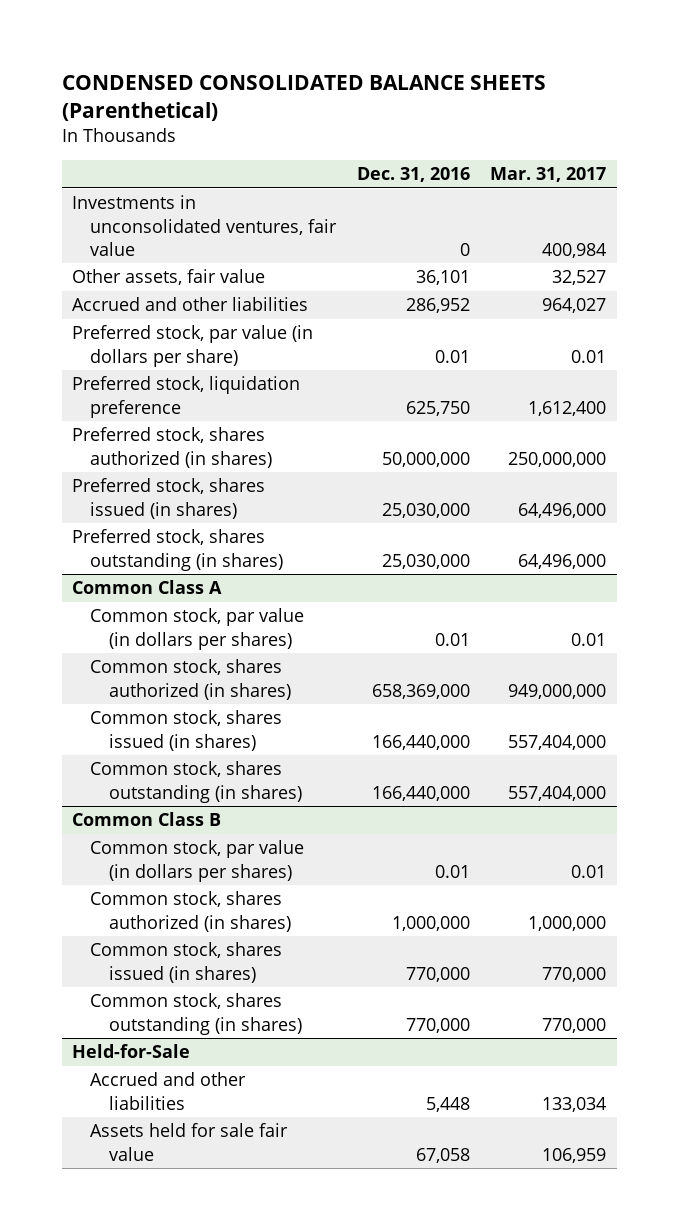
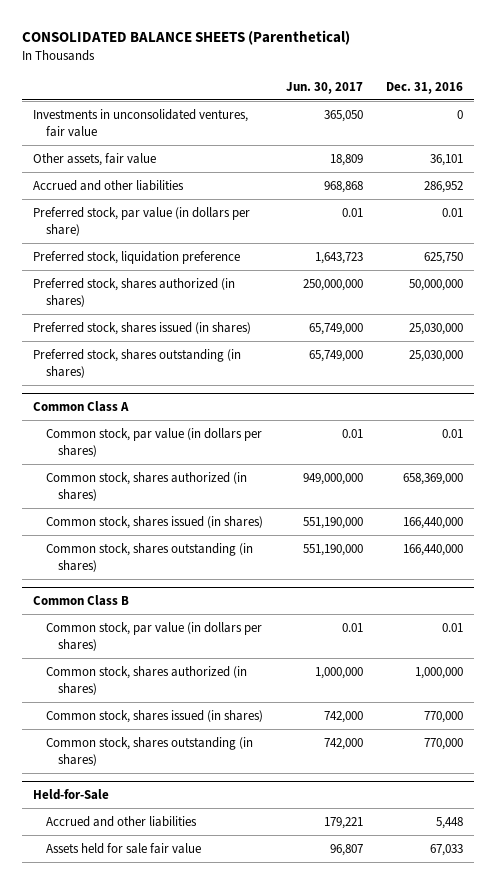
- CONDENSED CONSOLIDATED BALANCE SHEETS (Parenthetical)
+ CONSOLIDATED BALANCE SHEETS (Parenthetical)
- | Dec. 31, 2016 | Mar. 31, 2017
+ | Jun. 30, 2017 | Dec. 31, 2016
@ Held-for-Sale
- Assets held for sale fair value | 67,058 | 106,959
+ Assets held for sale fair value | 96,807 | 67,033

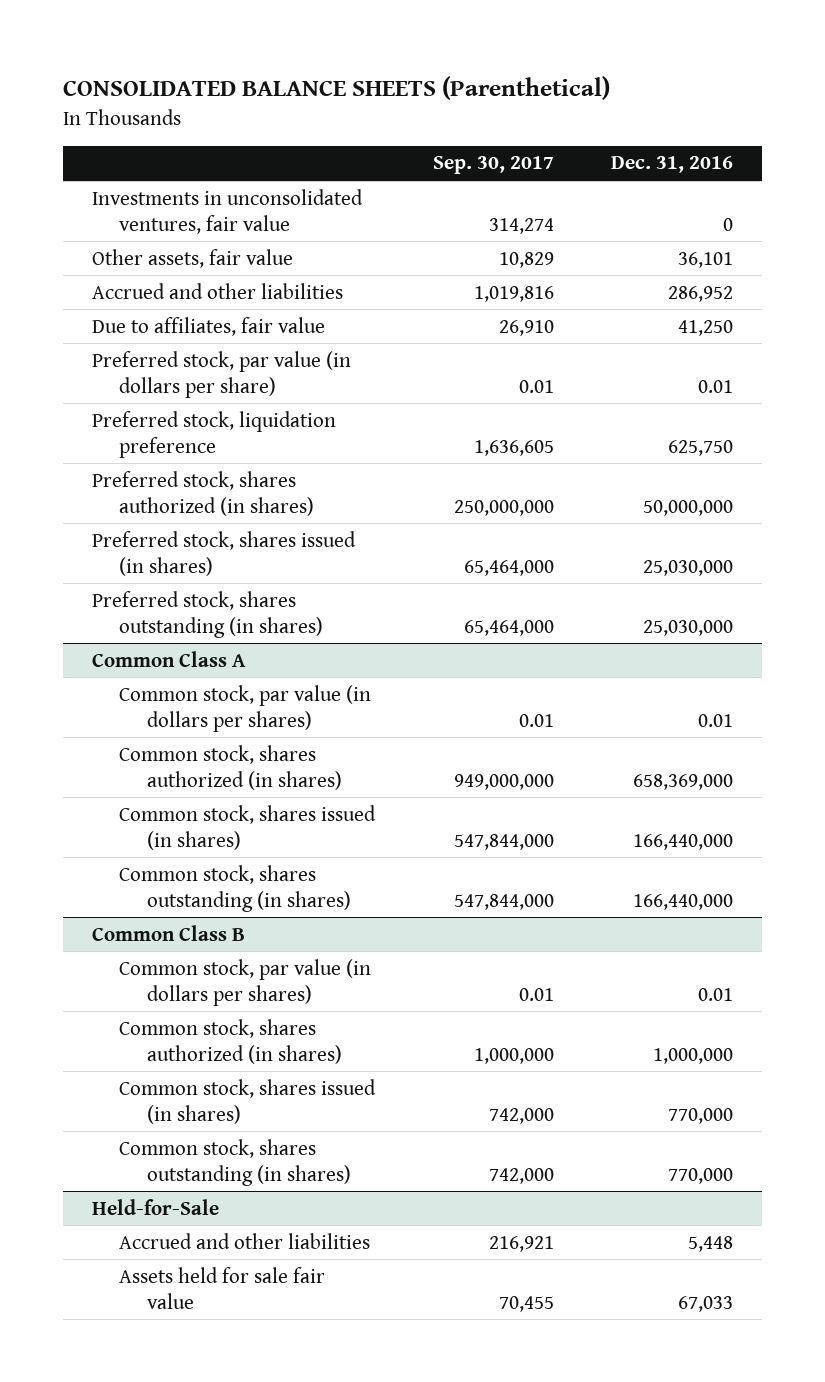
- | Jun. 30, 2017 | Dec. 31, 2016
+ | Sep. 30, 2017 | Dec. 31, 2016
+ Due to affiliates, fair value | 26,910 | 41,250

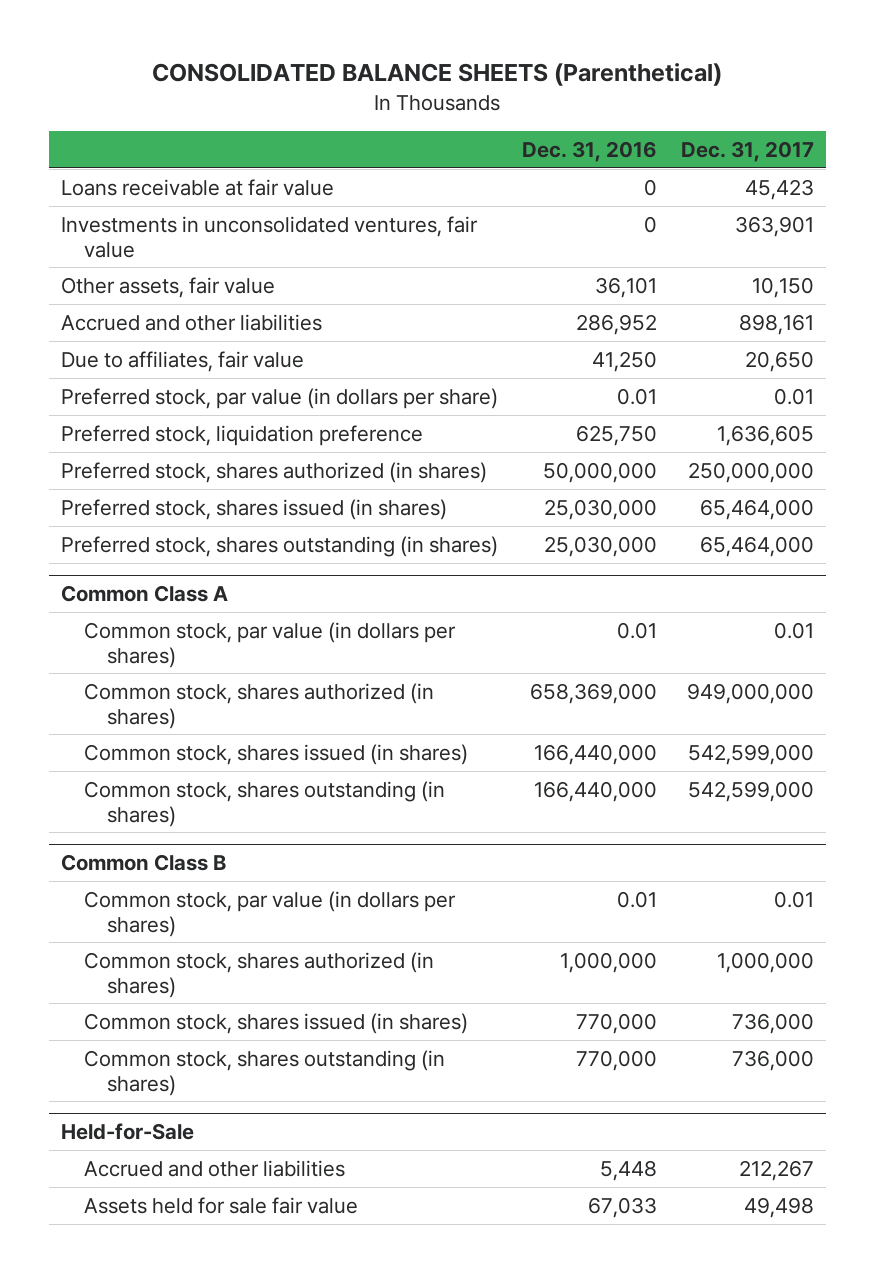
- | Sep. 30, 2017 | Dec. 31, 2016
+ | Dec. 31, 2016 | Dec. 31, 2017
+ Loans receivable at fair value | 0 | 45,423

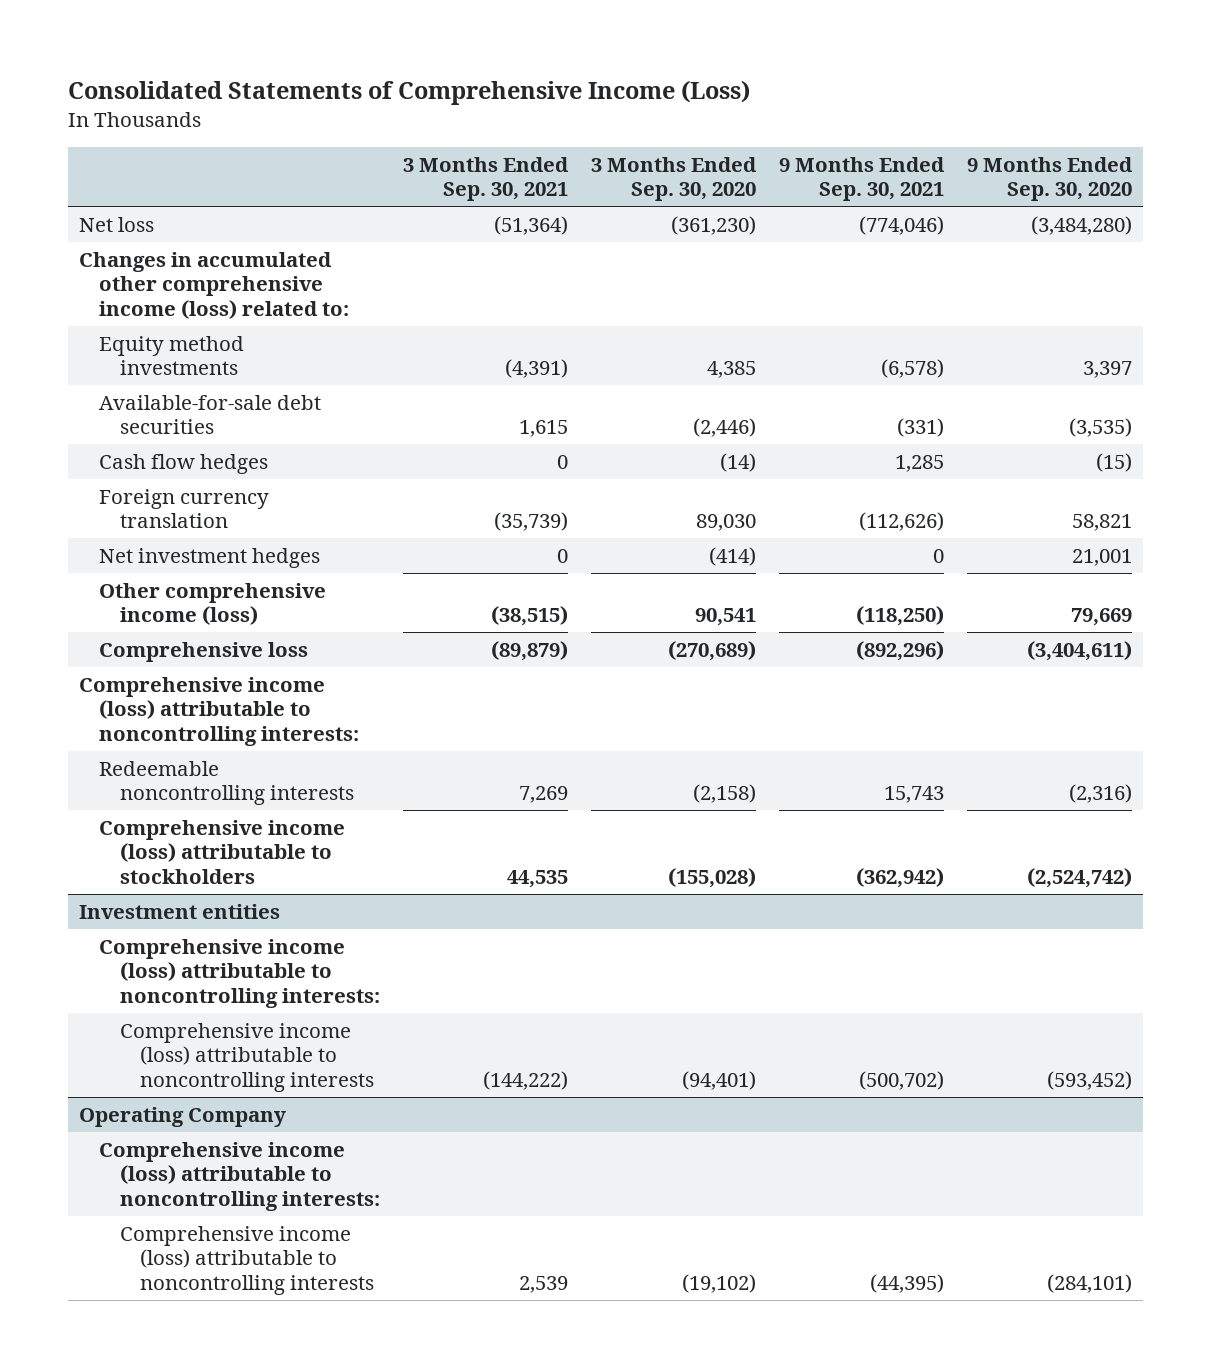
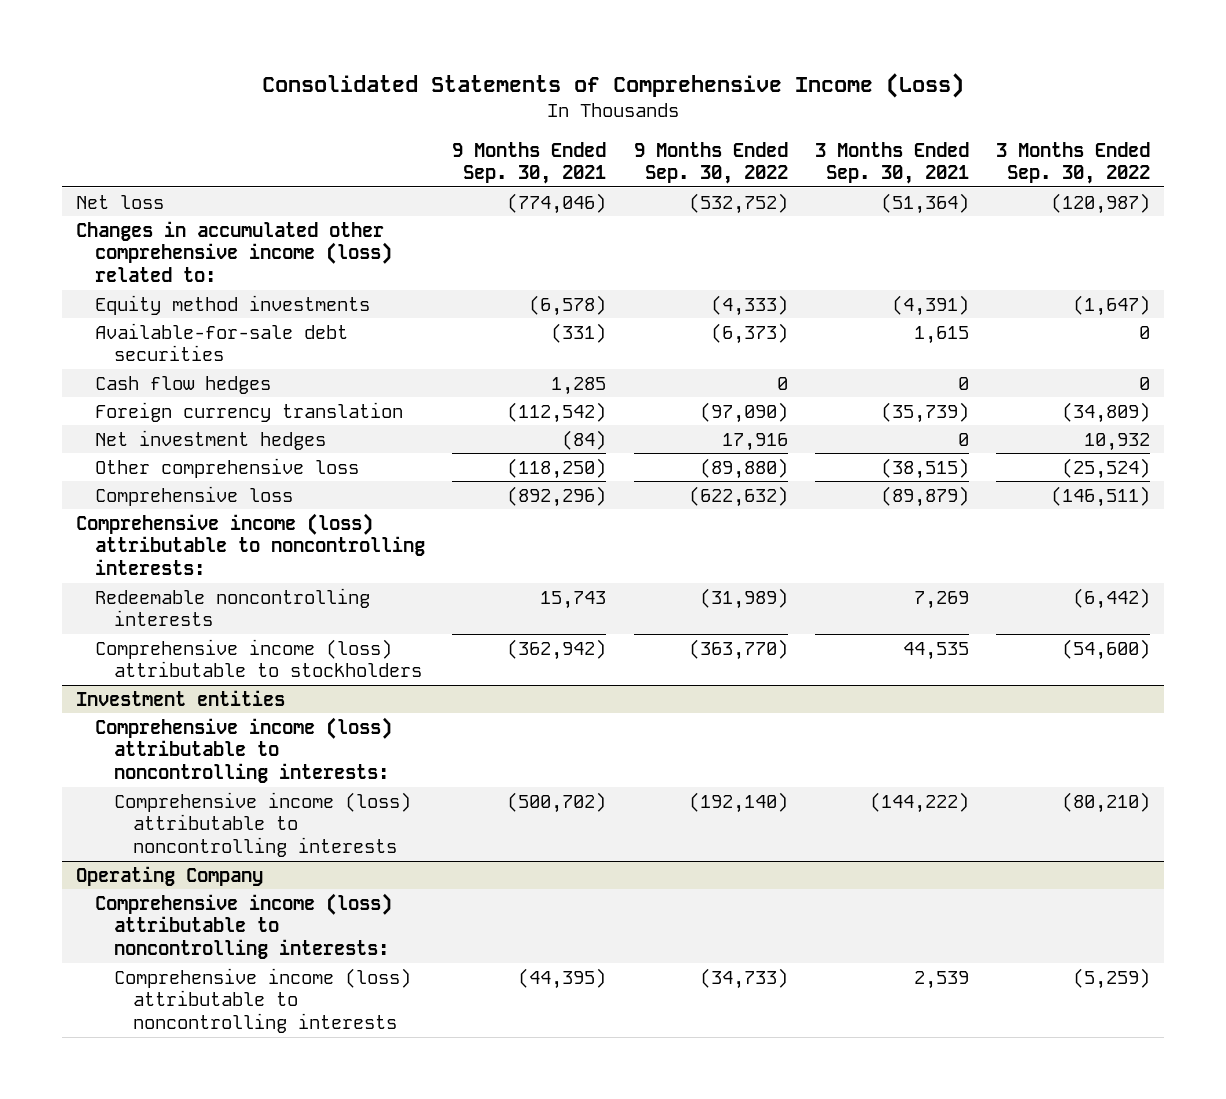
- | 3 Months Ended Sep. 30, 2021 | 3 Months Ended Sep. 30, 2020 | 9 Months Ended Sep. 30, 2021 | 9 Months Ended Sep. 30, 2020
+ | 9 Months Ended Sep. 30, 2021 | 9 Months Ended Sep. 30, 2022 | 3 Months Ended Sep. 30, 2021 | 3 Months Ended Sep. 30, 2022
- Foreign currency translation | (35,739) | 89,030 | (112,626) | 58,821
- Net investment hedges | 0 | (414) | 0 | 21,001
- Other comprehensive income (loss) | (38,515) | 90,541 | (118,250) | 79,669
+ Foreign currency translation | (112,542) | (97,090) | (35,739) | (34,809)
+ Net investment hedges | (84) | 17,916 | 0 | 10,932
+ Other comprehensive loss | (118,250) | (89,880) | (38,515) | (25,524)

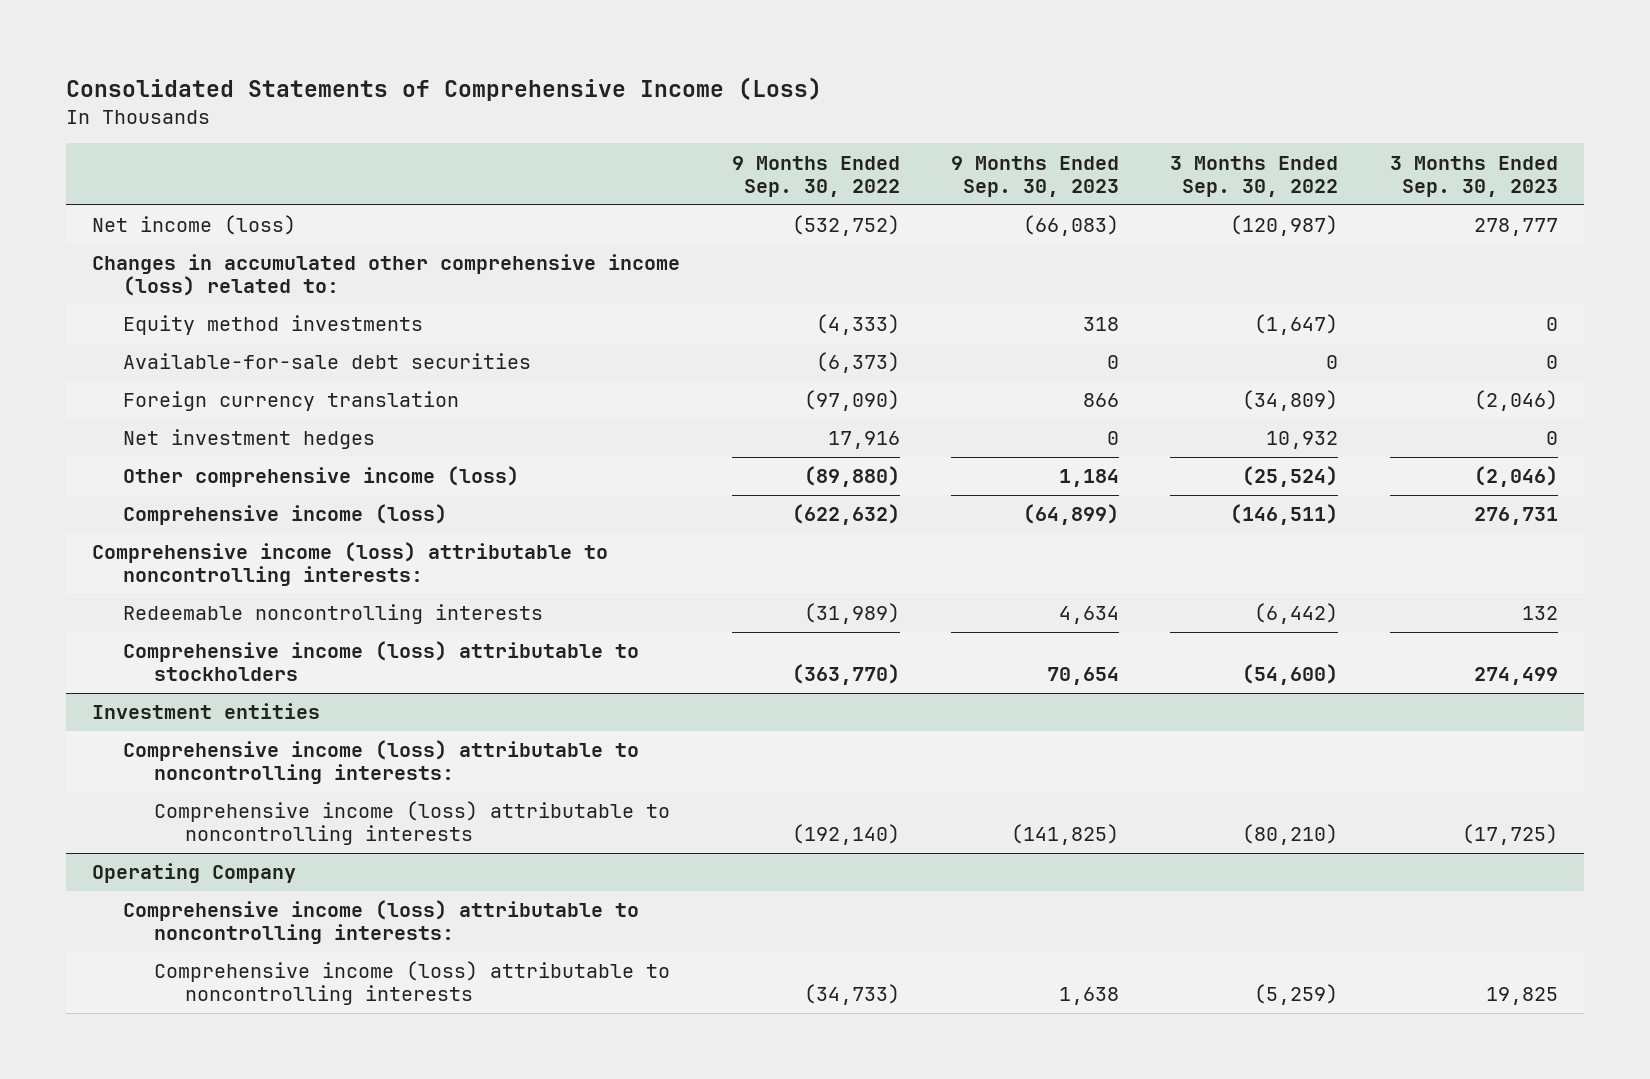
- | 9 Months Ended Sep. 30, 2021 | 9 Months Ended Sep. 30, 2022 | 3 Months Ended Sep. 30, 2021 | 3 Months Ended Sep. 30, 2022
+ | 9 Months Ended Sep. 30, 2022 | 9 Months Ended Sep. 30, 2023 | 3 Months Ended Sep. 30, 2022 | 3 Months Ended Sep. 30, 2023
- Net loss | (774,046) | (532,752) | (51,364) | (120,987)
+ Net income (loss) | (532,752) | (66,083) | (120,987) | 278,777
- Cash flow hedges | 1,285 | 0 | 0 | 0
- Other comprehensive loss | (118,250) | (89,880) | (38,515) | (25,524)
- Comprehensive loss | (892,296) | (622,632) | (89,879) | (146,511)
+ Other comprehensive income (loss) | (89,880) | 1,184 | (25,524) | (2,046)
+ Comprehensive income (loss) | (622,632) | (64,899) | (146,511) | 276,731

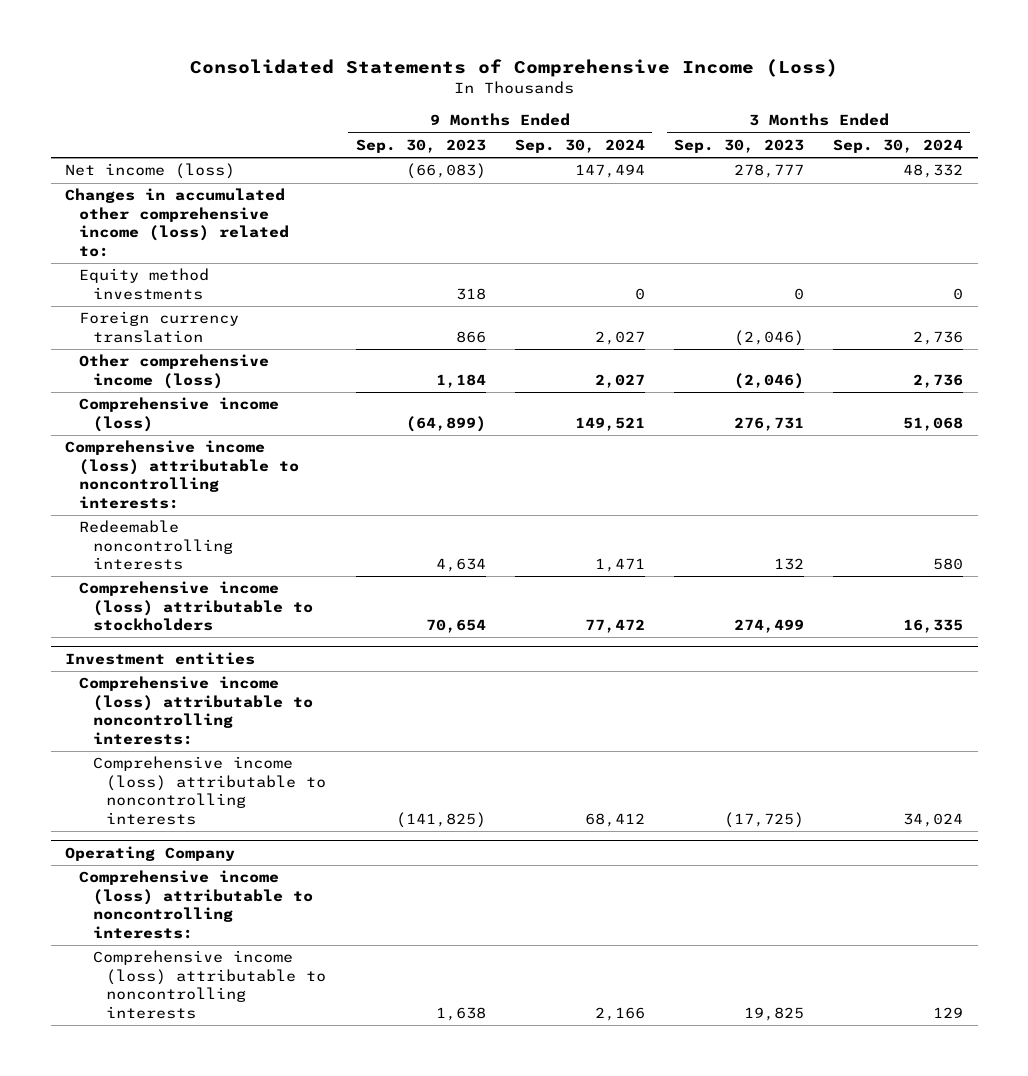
- | 9 Months Ended Sep. 30, 2022 | 9 Months Ended Sep. 30, 2023 | 3 Months Ended Sep. 30, 2022 | 3 Months Ended Sep. 30, 2023
+ | 9 Months Ended Sep. 30, 2023 | 9 Months Ended Sep. 30, 2024 | 3 Months Ended Sep. 30, 2023 | 3 Months Ended Sep. 30, 2024
- Available-for-sale debt securities | (6,373) | 0 | 0 | 0
- Net investment hedges | 17,916 | 0 | 10,932 | 0

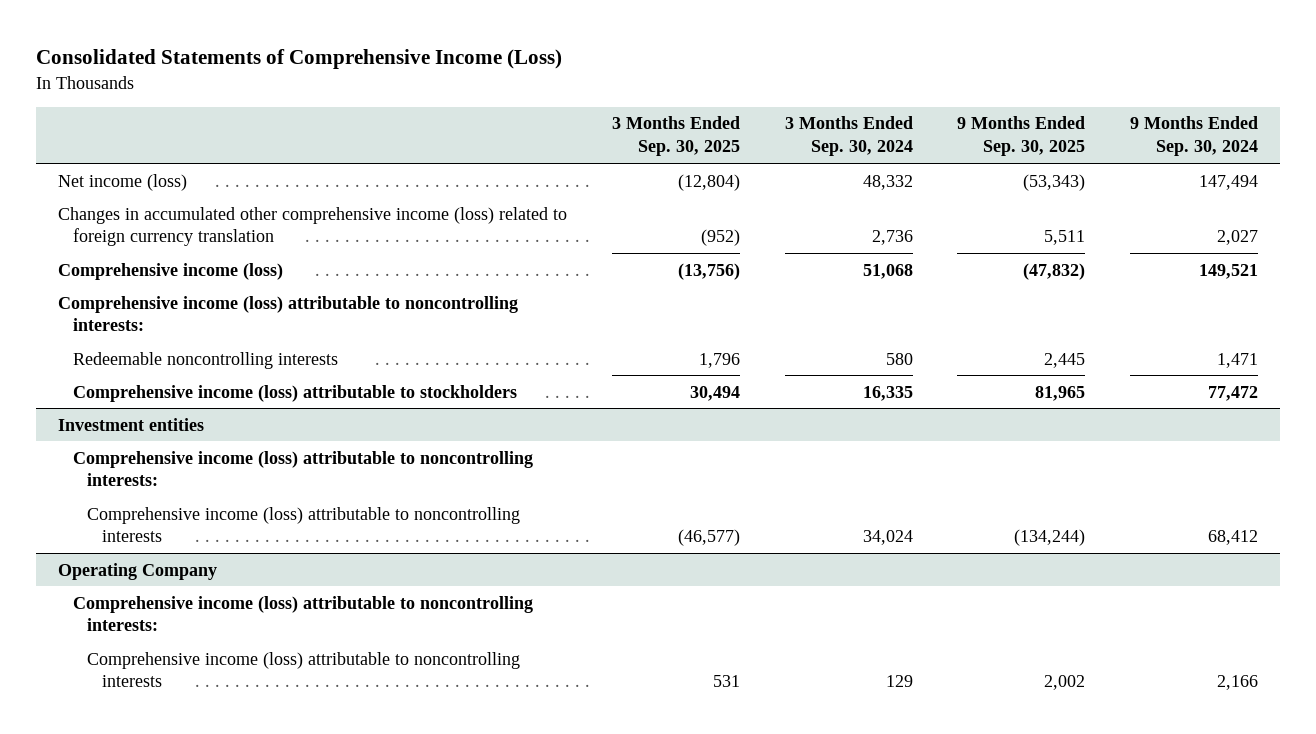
- | 9 Months Ended Sep. 30, 2023 | 9 Months Ended Sep. 30, 2024 | 3 Months Ended Sep. 30, 2023 | 3 Months Ended Sep. 30, 2024
+ | 3 Months Ended Sep. 30, 2025 | 3 Months Ended Sep. 30, 2024 | 9 Months Ended Sep. 30, 2025 | 9 Months Ended Sep. 30, 2024
- Changes in accumulated other comprehensive income (loss) related to:
- Equity method investments | 318 | 0 | 0 | 0
- Foreign currency translation | 866 | 2,027 | (2,046) | 2,736
- Other comprehensive income (loss) | 1,184 | 2,027 | (2,046) | 2,736
+ Changes in accumulated other comprehensive income (loss) related to foreign currency translation | (952) | 2,736 | 5,511 | 2,027

